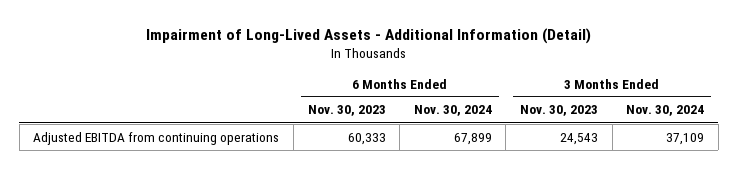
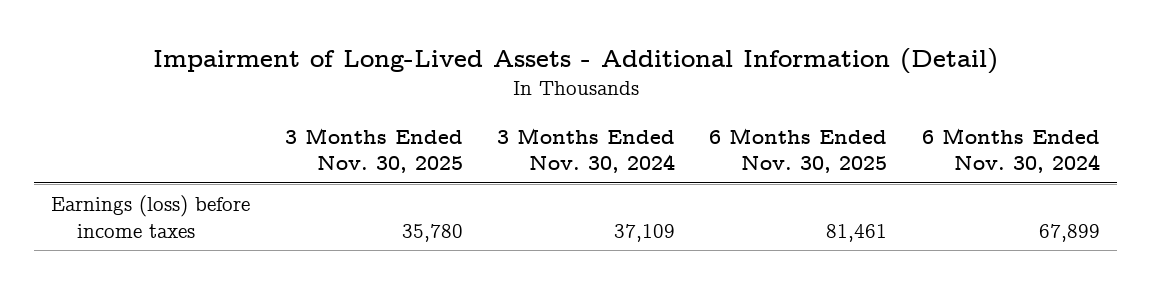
- | 6 Months Ended Nov. 30, 2023 | 6 Months Ended Nov. 30, 2024 | 3 Months Ended Nov. 30, 2023 | 3 Months Ended Nov. 30, 2024
+ | 3 Months Ended Nov. 30, 2025 | 3 Months Ended Nov. 30, 2024 | 6 Months Ended Nov. 30, 2025 | 6 Months Ended Nov. 30, 2024
- Adjusted EBITDA from continuing operations | 60,333 | 67,899 | 24,543 | 37,109
+ Earnings (loss) before income taxes | 35,780 | 37,109 | 81,461 | 67,899

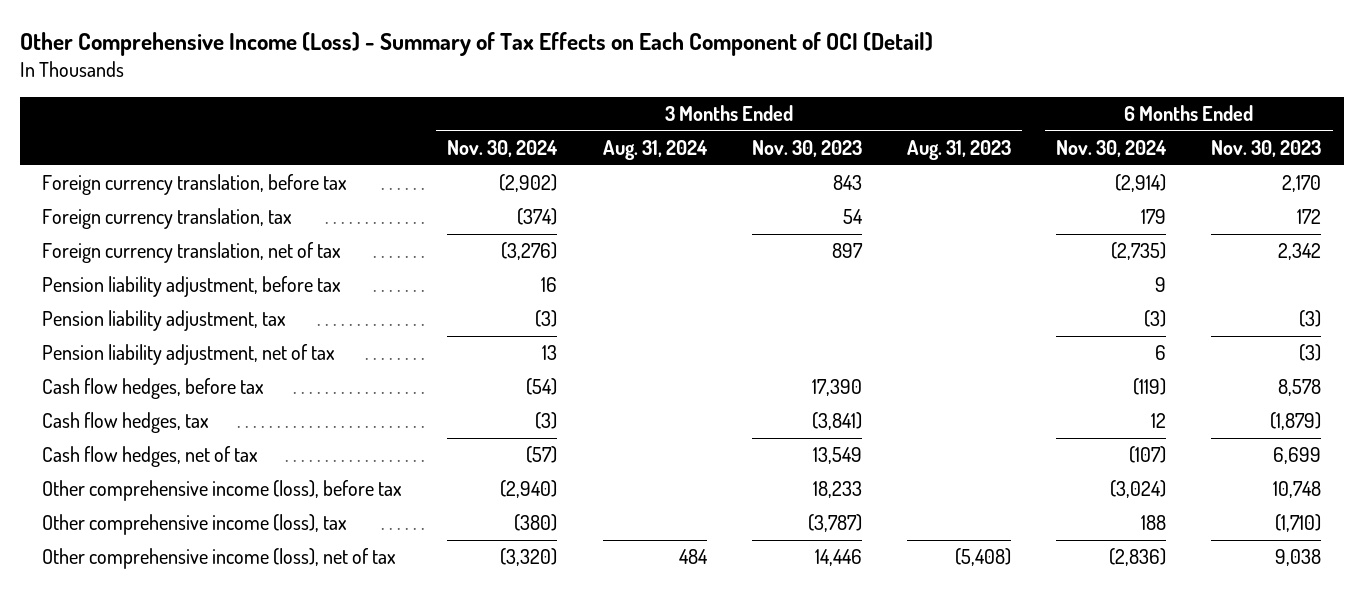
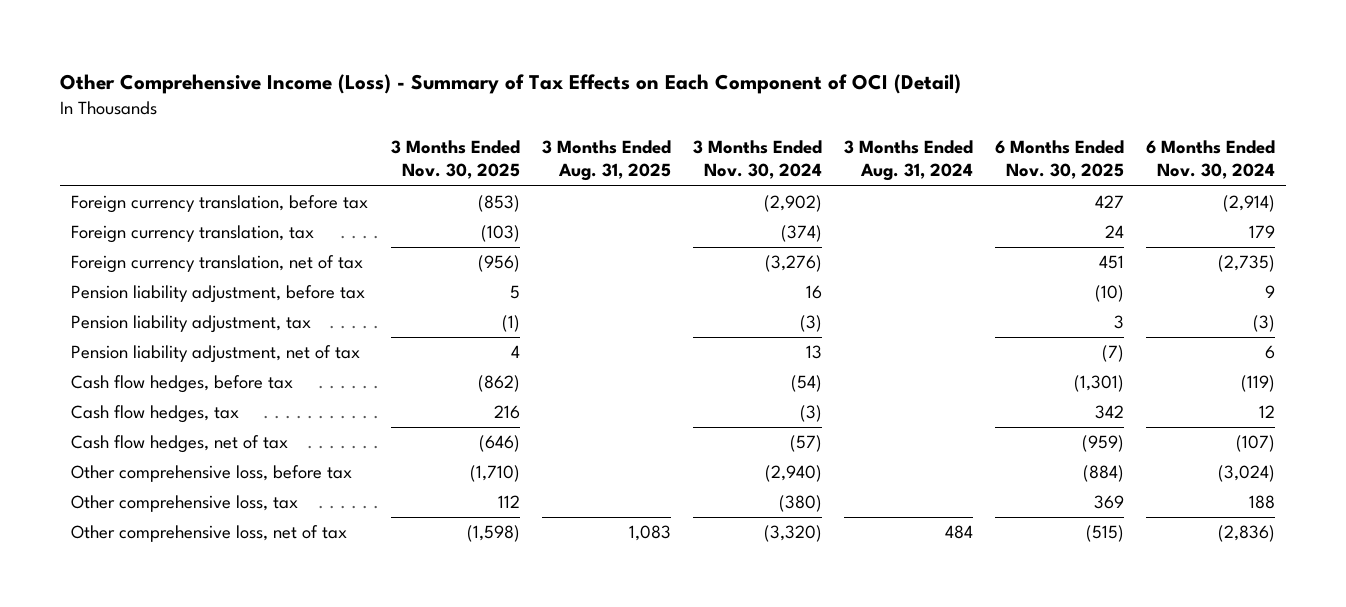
- | 3 Months Ended Nov. 30, 2024 | 3 Months Ended Aug. 31, 2024 | 3 Months Ended Nov. 30, 2023 | 3 Months Ended Aug. 31, 2023 | 6 Months Ended Nov. 30, 2024 | 6 Months Ended Nov. 30, 2023
+ | 3 Months Ended Nov. 30, 2025 | 3 Months Ended Aug. 31, 2025 | 3 Months Ended Nov. 30, 2024 | 3 Months Ended Aug. 31, 2024 | 6 Months Ended Nov. 30, 2025 | 6 Months Ended Nov. 30, 2024
- Other comprehensive income (loss), before tax | (2,940) | | 18,233 | | (3,024) | 10,748
- Other comprehensive income (loss), tax | (380) | | (3,787) | | 188 | (1,710)
- Other comprehensive income (loss), net of tax | (3,320) | 484 | 14,446 | (5,408) | (2,836) | 9,038
+ Other comprehensive loss, before tax | (1,710) | | (2,940) | | (884) | (3,024)
+ Other comprehensive loss, tax | 112 | | (380) | | 369 | 188
+ Other comprehensive loss, net of tax | (1,598) | 1,083 | (3,320) | 484 | (515) | (2,836)

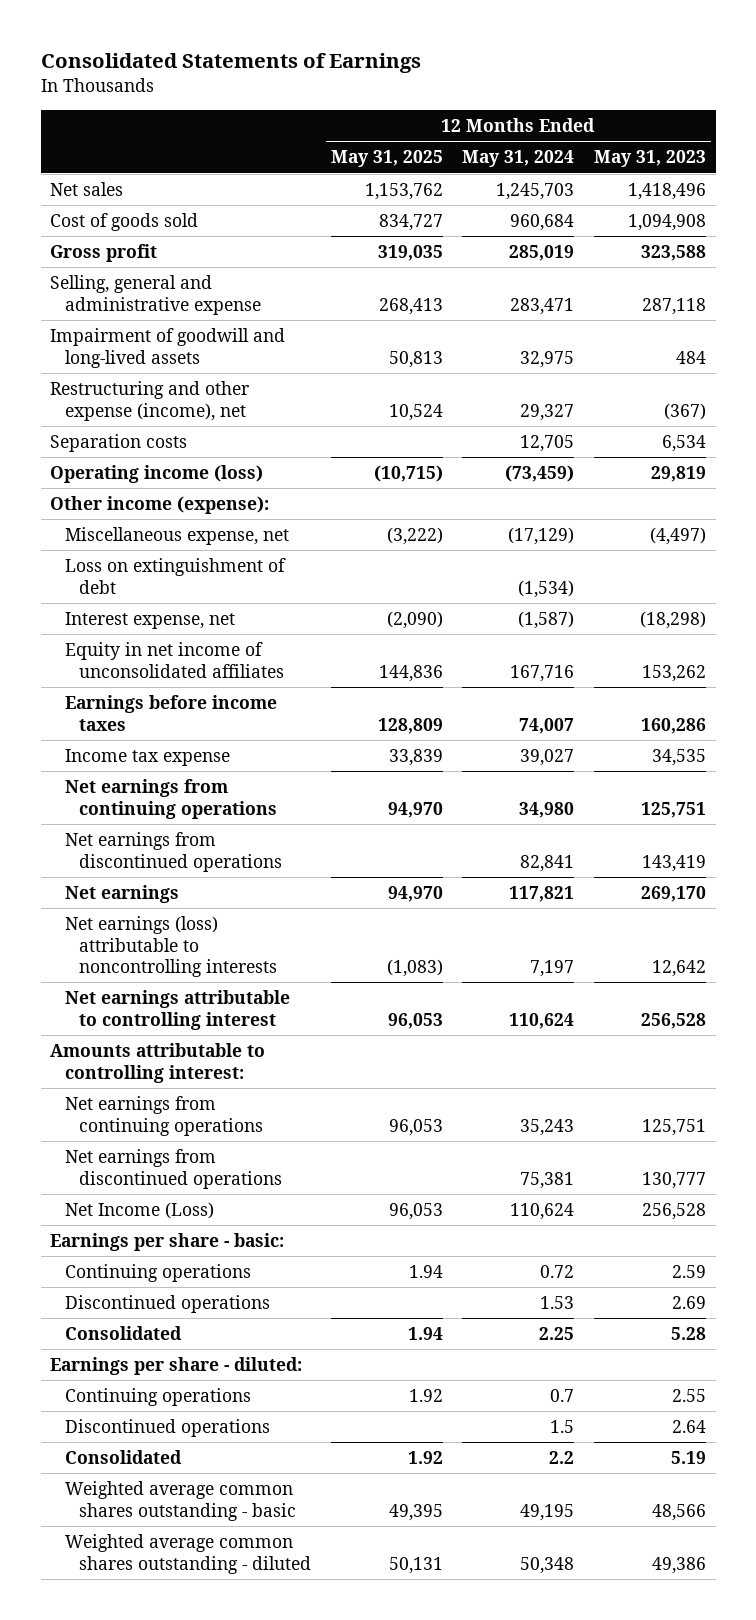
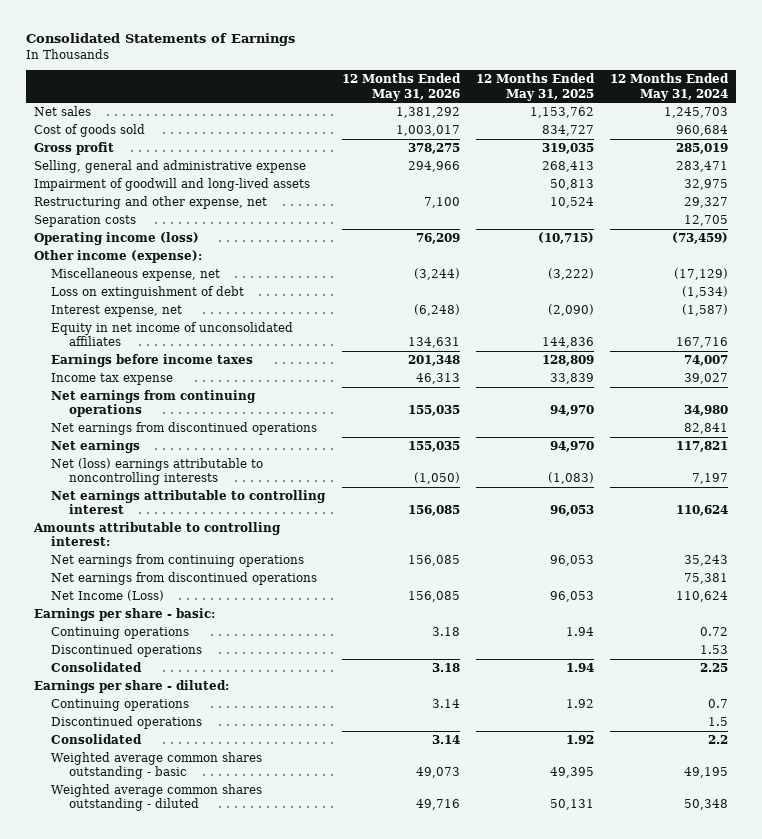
- | 12 Months Ended May 31, 2025 | 12 Months Ended May 31, 2024 | 12 Months Ended May 31, 2023
+ | 12 Months Ended May 31, 2026 | 12 Months Ended May 31, 2025 | 12 Months Ended May 31, 2024
- Restructuring and other expense (income), net | 10,524 | 29,327 | (367)
+ Restructuring and other expense, net | 7,100 | 10,524 | 29,327
- Net earnings (loss) attributable to noncontrolling interests | (1,083) | 7,197 | 12,642
+ Net (loss) earnings attributable to noncontrolling interests | (1,050) | (1,083) | 7,197

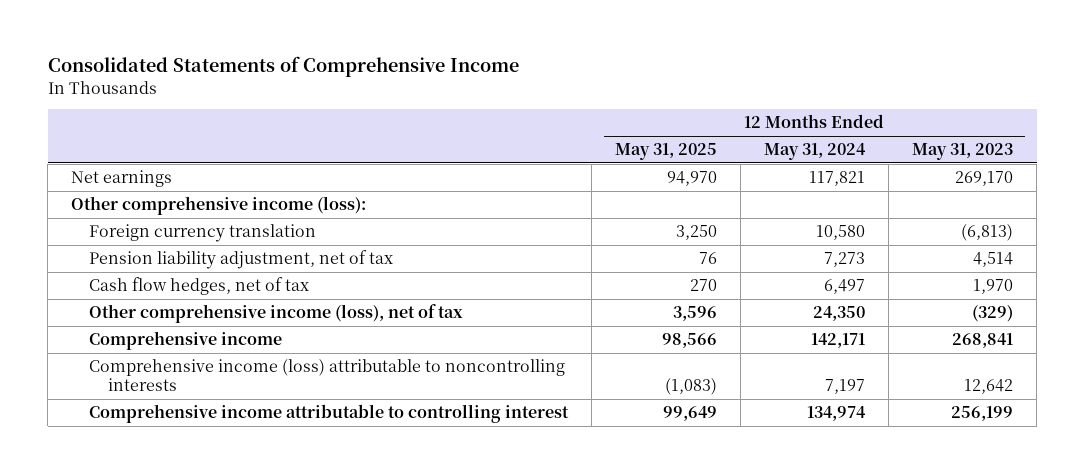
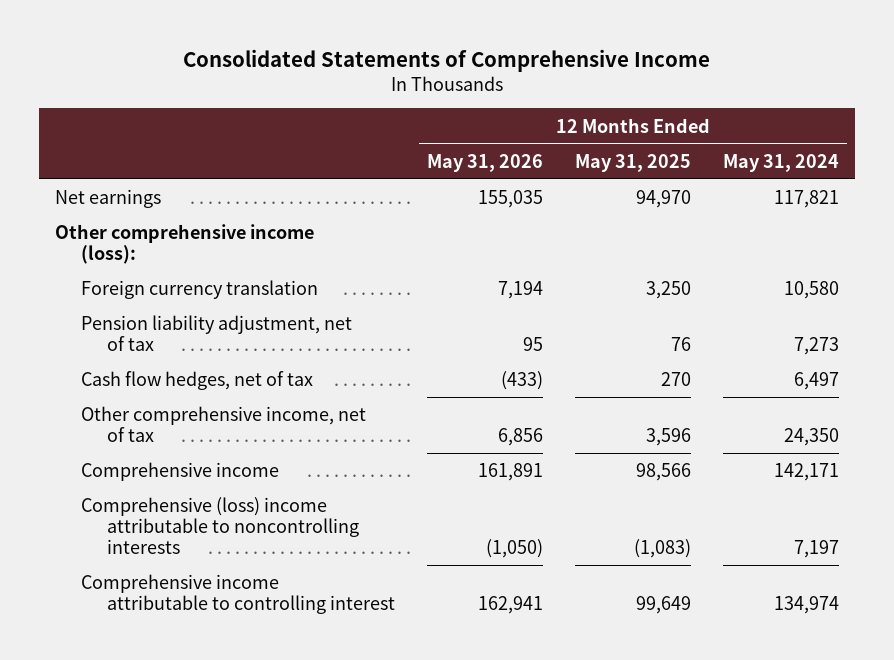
- | 12 Months Ended May 31, 2025 | 12 Months Ended May 31, 2024 | 12 Months Ended May 31, 2023
+ | 12 Months Ended May 31, 2026 | 12 Months Ended May 31, 2025 | 12 Months Ended May 31, 2024
- Other comprehensive income (loss), net of tax | 3,596 | 24,350 | (329)
+ Other comprehensive income, net of tax | 6,856 | 3,596 | 24,350
- Comprehensive income (loss) attributable to noncontrolling interests | (1,083) | 7,197 | 12,642
+ Comprehensive (loss) income attributable to noncontrolling interests | (1,050) | (1,083) | 7,197

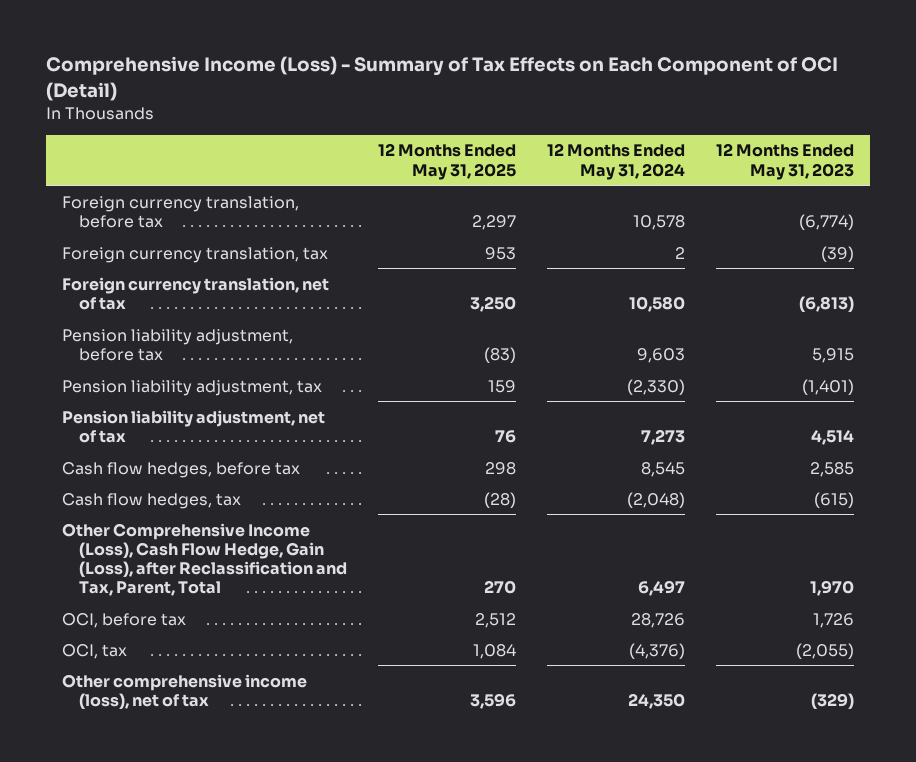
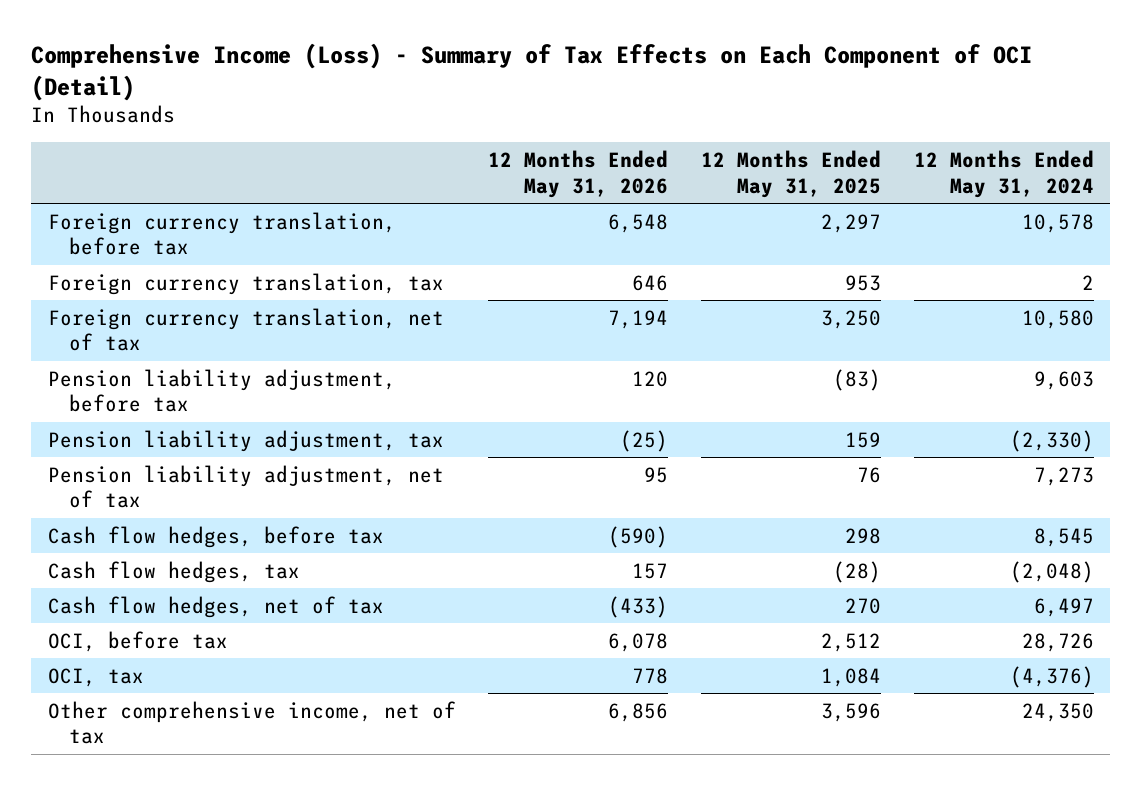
- | 12 Months Ended May 31, 2025 | 12 Months Ended May 31, 2024 | 12 Months Ended May 31, 2023
+ | 12 Months Ended May 31, 2026 | 12 Months Ended May 31, 2025 | 12 Months Ended May 31, 2024
- Other Comprehensive Income (Loss), Cash Flow Hedge, Gain (Loss), after Reclassification and Tax, Parent, Total | 270 | 6,497 | 1,970
+ Cash flow hedges, net of tax | (433) | 270 | 6,497
- Other comprehensive income (loss), net of tax | 3,596 | 24,350 | (329)
+ Other comprehensive income, net of tax | 6,856 | 3,596 | 24,350

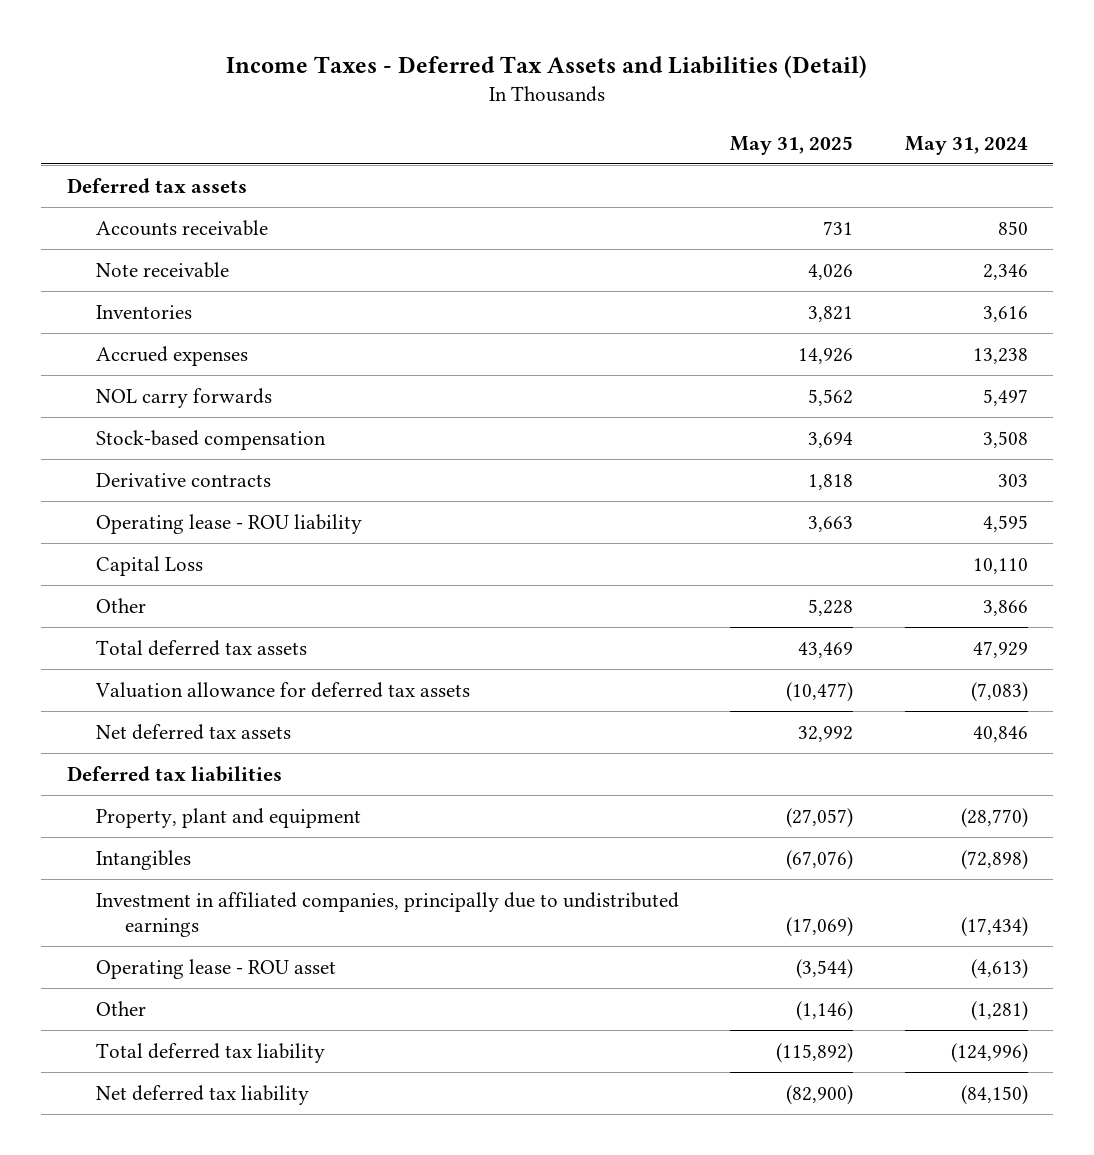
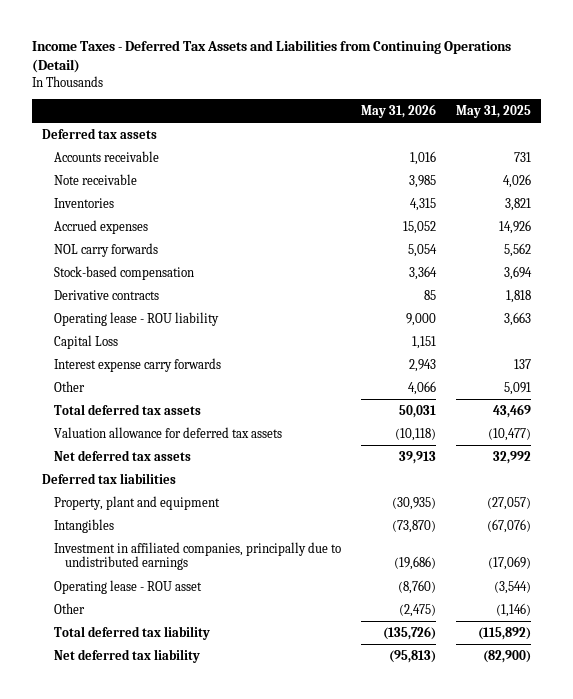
- Income Taxes - Deferred Tax Assets and Liabilities (Detail)
+ Income Taxes - Deferred Tax Assets and Liabilities from Continuing Operations (Detail)
- | May 31, 2025 | May 31, 2024
+ | May 31, 2026 | May 31, 2025
- Other | 5,228 | 3,866
+ Interest expense carry forwards | 2,943 | 137
+ Other | 4,066 | 5,091

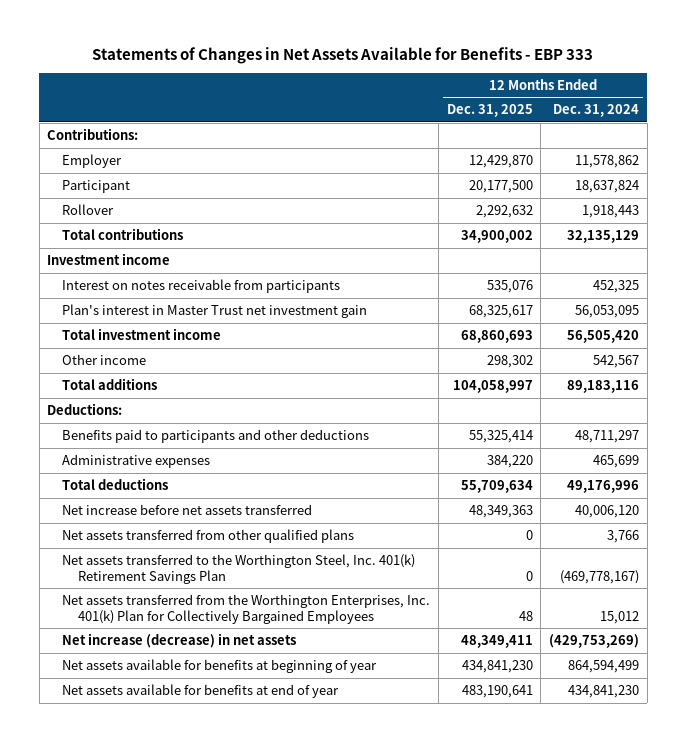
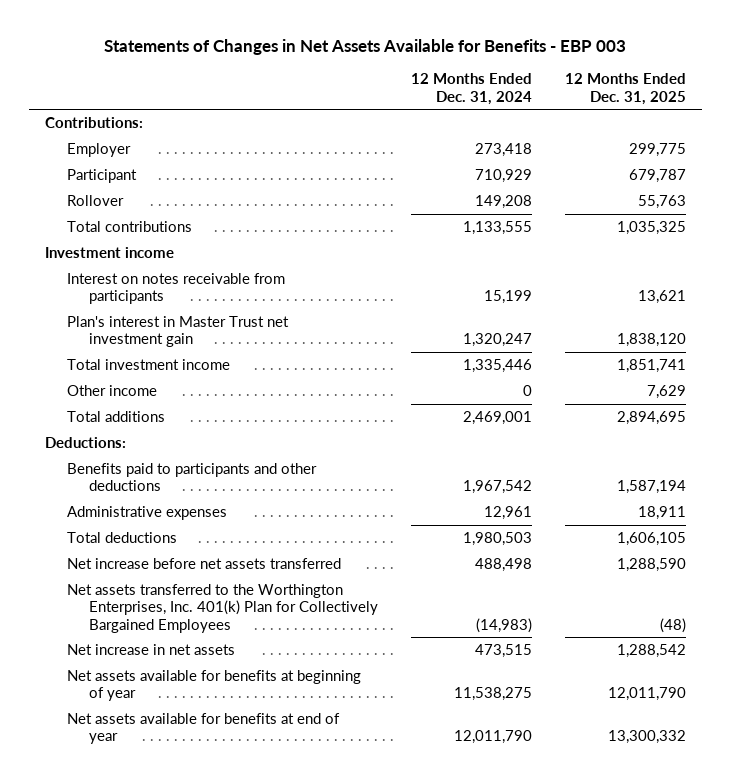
- Statements of Changes in Net Assets Available for Benefits - EBP 333
+ Statements of Changes in Net Assets Available for Benefits - EBP 003
- | 12 Months Ended Dec. 31, 2025 | 12 Months Ended Dec. 31, 2024
+ | 12 Months Ended Dec. 31, 2024 | 12 Months Ended Dec. 31, 2025
- Employer | 12,429,870 | 11,578,862
- Participant | 20,177,500 | 18,637,824
- Rollover | 2,292,632 | 1,918,443
- Total contributions | 34,900,002 | 32,135,129
+ Employer | 273,418 | 299,775
+ Participant | 710,929 | 679,787
+ Rollover | 149,208 | 55,763
+ Total contributions | 1,133,555 | 1,035,325
- Interest on notes receivable from participants | 535,076 | 452,325
- Plan's interest in Master Trust net investment gain | 68,325,617 | 56,053,095
- Total investment income | 68,860,693 | 56,505,420
- Other income | 298,302 | 542,567
- Total additions | 104,058,997 | 89,183,116
+ Interest on notes receivable from participants | 15,199 | 13,621
+ Plan's interest in Master Trust net investment gain | 1,320,247 | 1,838,120
+ Total investment income | 1,335,446 | 1,851,741
+ Other income | 0 | 7,629
+ Total additions | 2,469,001 | 2,894,695
- Benefits paid to participants and other deductions | 55,325,414 | 48,711,297
- Administrative expenses | 384,220 | 465,699
- Total deductions | 55,709,634 | 49,176,996
- Net increase before net assets transferred | 48,349,363 | 40,006,120
- Net assets transferred from other qualified plans | 0 | 3,766
- Net assets transferred to the Worthington Steel, Inc. 401(k) Retirement Savings Plan | 0 | (469,778,167)
- Net assets transferred from the Worthington Enterprises, Inc. 401(k) Plan for Collectively Bargained Employees | 48 | 15,012
- Net increase (decrease) in net assets | 48,349,411 | (429,753,269)
- Net assets available for benefits at beginning of year | 434,841,230 | 864,594,499
- Net assets available for benefits at end of year | 483,190,641 | 434,841,230
+ Benefits paid to participants and other deductions | 1,967,542 | 1,587,194
+ Administrative expenses | 12,961 | 18,911
+ Total deductions | 1,980,503 | 1,606,105
+ Net increase before net assets transferred | 488,498 | 1,288,590
+ Net assets transferred to the Worthington Enterprises, Inc. 401(k) Plan for Collectively Bargained Employees | (14,983) | (48)
+ Net increase in net assets | 473,515 | 1,288,542
+ Net assets available for benefits at beginning of year | 11,538,275 | 12,011,790
+ Net assets available for benefits at end of year | 12,011,790 | 13,300,332

